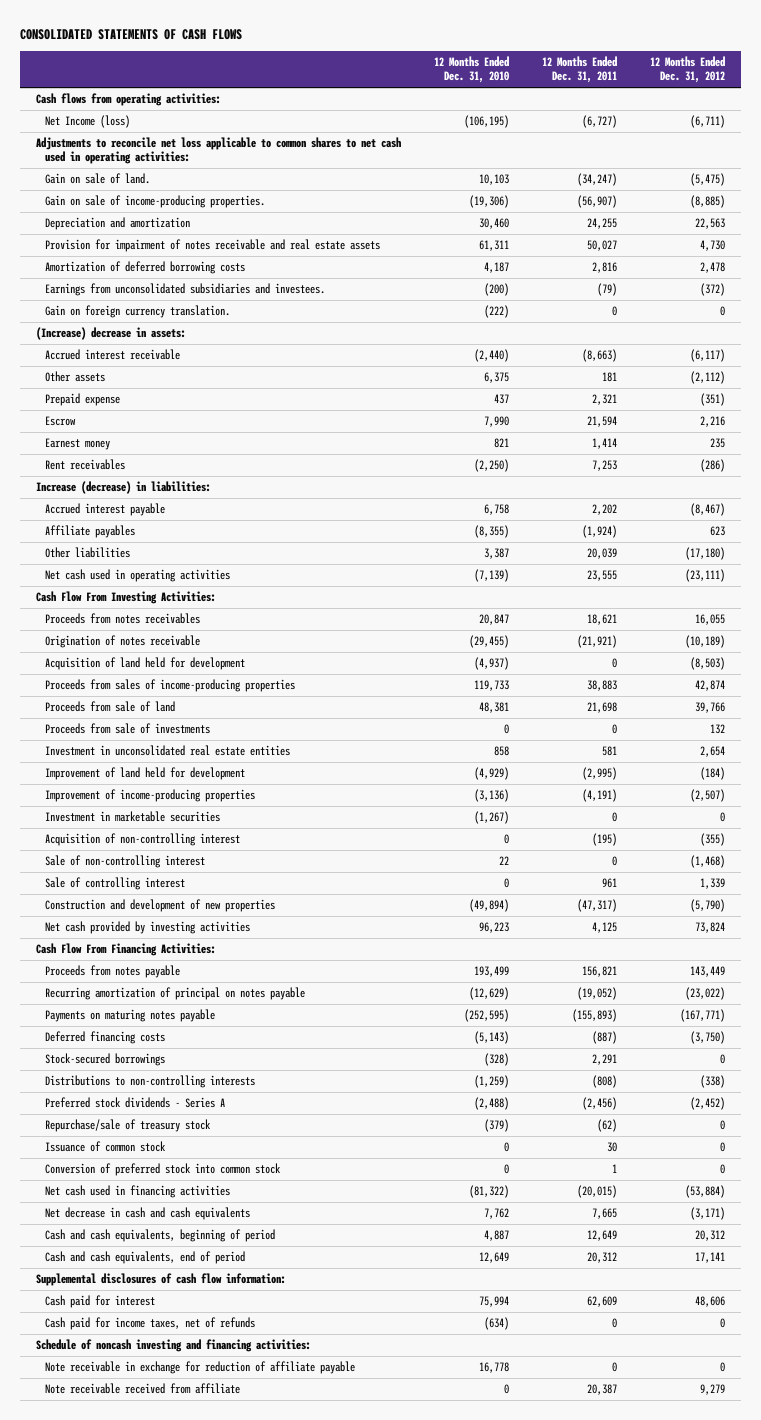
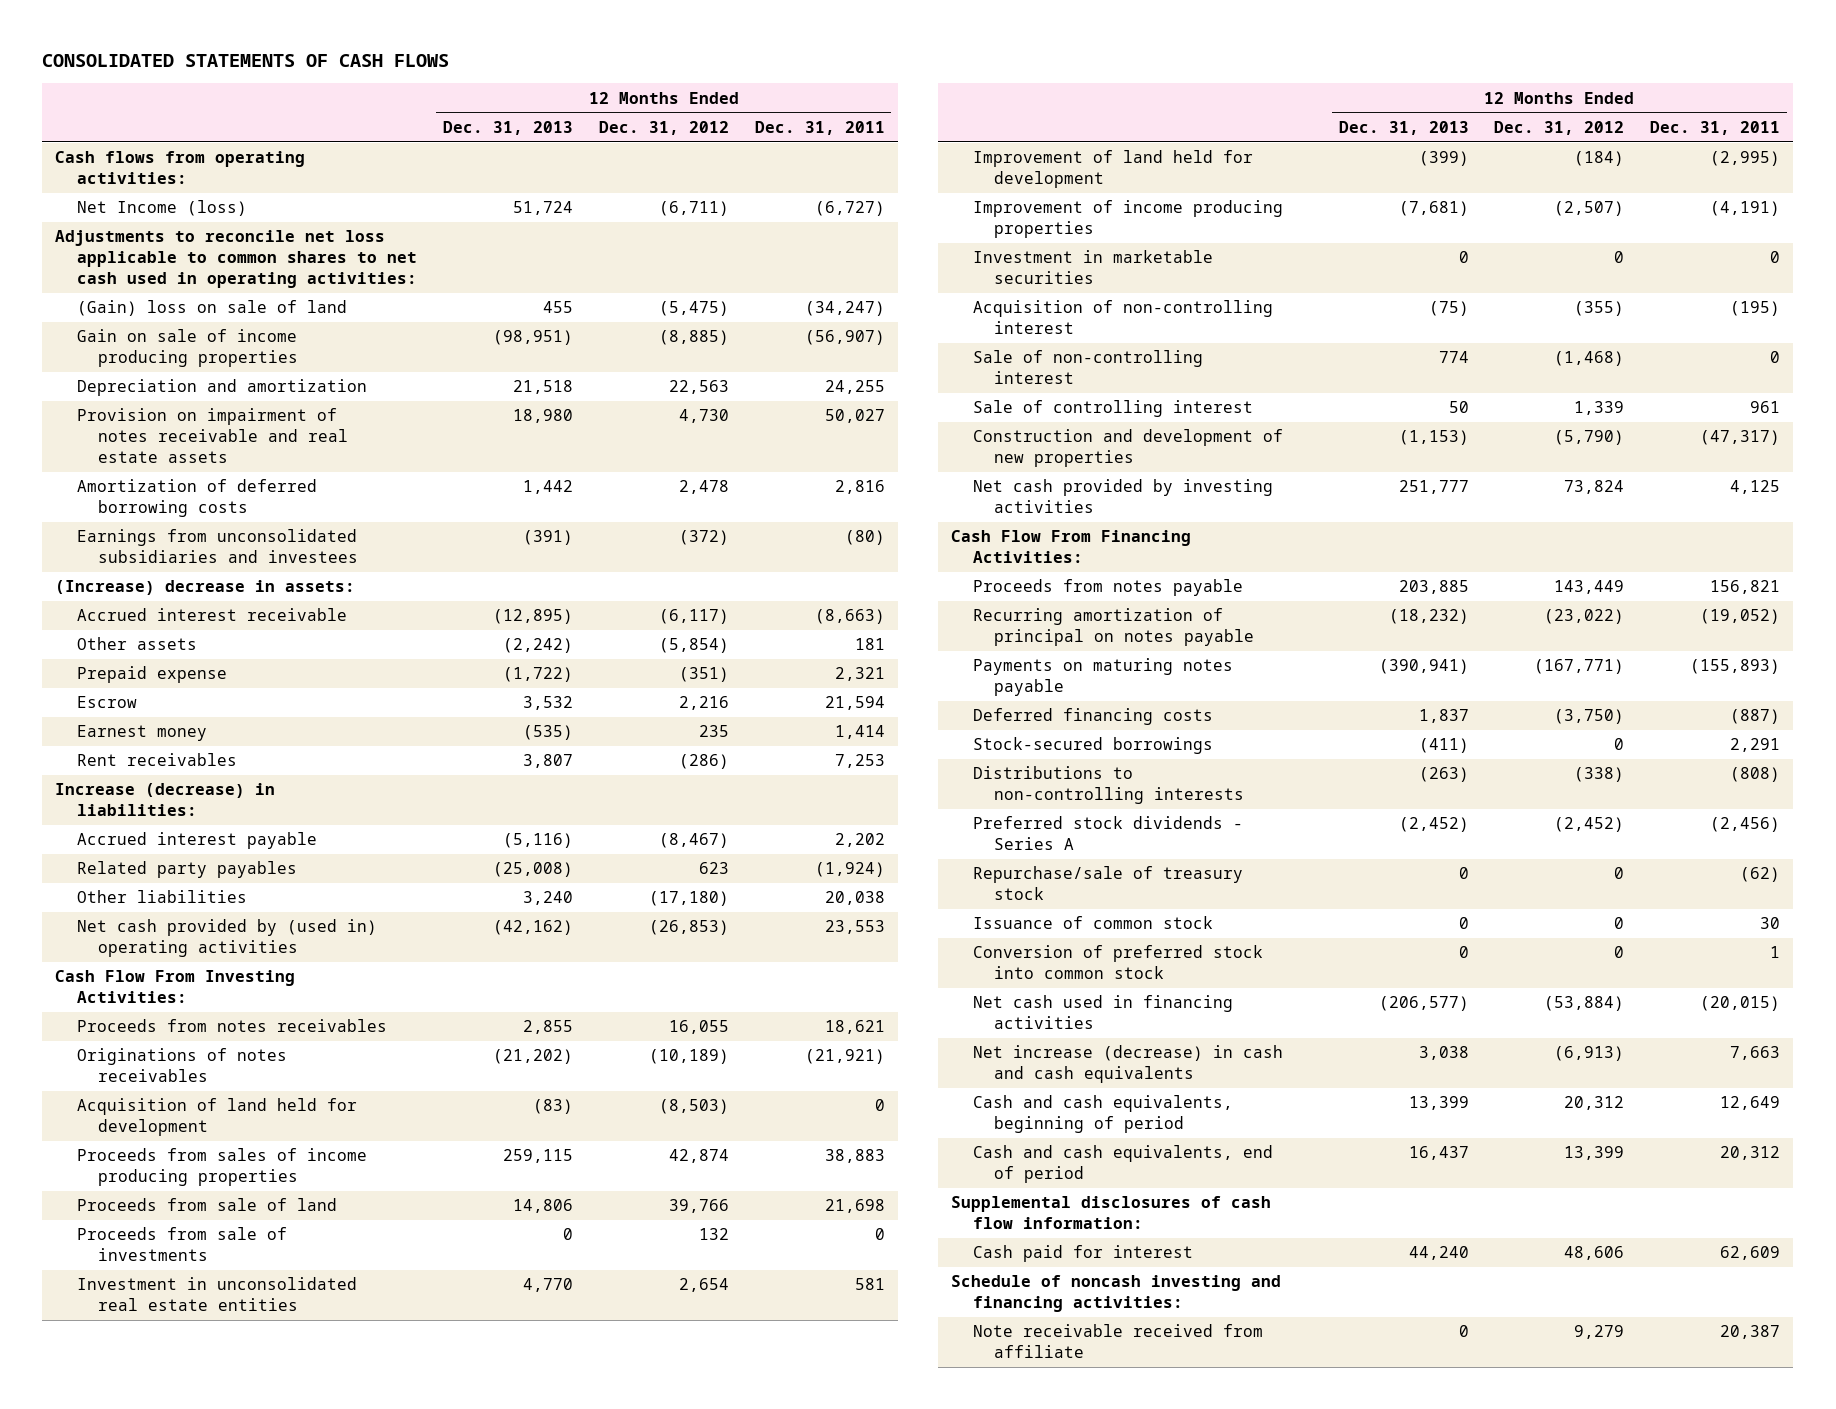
- | 12 Months Ended Dec. 31, 2010 | 12 Months Ended Dec. 31, 2011 | 12 Months Ended Dec. 31, 2012
+ | 12 Months Ended Dec. 31, 2013 | 12 Months Ended Dec. 31, 2012 | 12 Months Ended Dec. 31, 2011
- Gain on sale of land. | 10,103 | (34,247) | (5,475)
- Gain on sale of income-producing properties. | (19,306) | (56,907) | (8,885)
+ (Gain) loss on sale of land | 455 | (5,475) | (34,247)
+ Gain on sale of income producing properties | (98,951) | (8,885) | (56,907)
- Provision for impairment of notes receivable and real estate assets | 61,311 | 50,027 | 4,730
+ Provision on impairment of notes receivable and real estate assets | 18,980 | 4,730 | 50,027
- Earnings from unconsolidated subsidiaries and investees. | (200) | (79) | (372)
- Gain on foreign currency translation. | (222) | 0 | 0
+ Earnings from unconsolidated subsidiaries and investees | (391) | (372) | (80)
- Other assets | 6,375 | 181 | (2,112)
+ Other assets | (2,242) | (5,854) | 181
- Affiliate payables | (8,355) | (1,924) | 623
- Other liabilities | 3,387 | 20,039 | (17,180)
- Net cash used in operating activities | (7,139) | 23,555 | (23,111)
+ Related party payables | (25,008) | 623 | (1,924)
+ Other liabilities | 3,240 | (17,180) | 20,038
+ Net cash provided by (used in) operating activities | (42,162) | (26,853) | 23,553
- Origination of notes receivable | (29,455) | (21,921) | (10,189)
+ Originations of notes receivables | (21,202) | (10,189) | (21,921)
- Proceeds from sales of income-producing properties | 119,733 | 38,883 | 42,874
+ Proceeds from sales of income producing properties | 259,115 | 42,874 | 38,883
- Improvement of income-producing properties | (3,136) | (4,191) | (2,507)
+ Improvement of income producing properties | (7,681) | (2,507) | (4,191)
- Net decrease in cash and cash equivalents | 7,762 | 7,665 | (3,171)
+ Net increase (decrease) in cash and cash equivalents | 3,038 | (6,913) | 7,663
- Cash and cash equivalents, end of period | 12,649 | 20,312 | 17,141
+ Cash and cash equivalents, end of period | 16,437 | 13,399 | 20,312
- Cash paid for income taxes, net of refunds | (634) | 0 | 0
- Note receivable in exchange for reduction of affiliate payable | 16,778 | 0 | 0

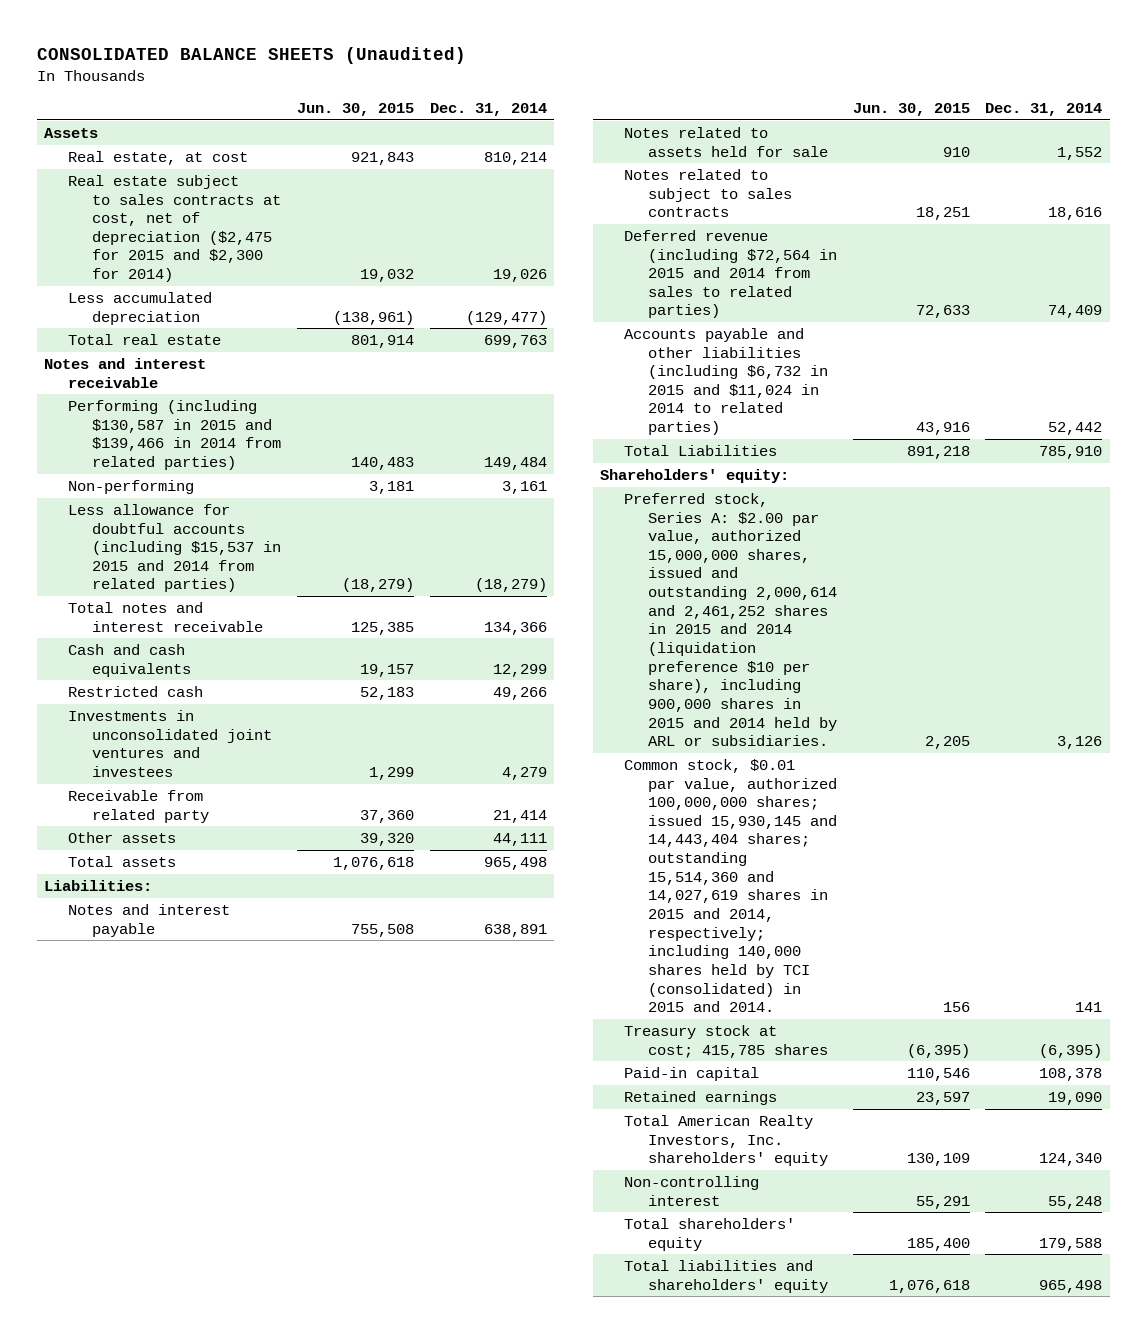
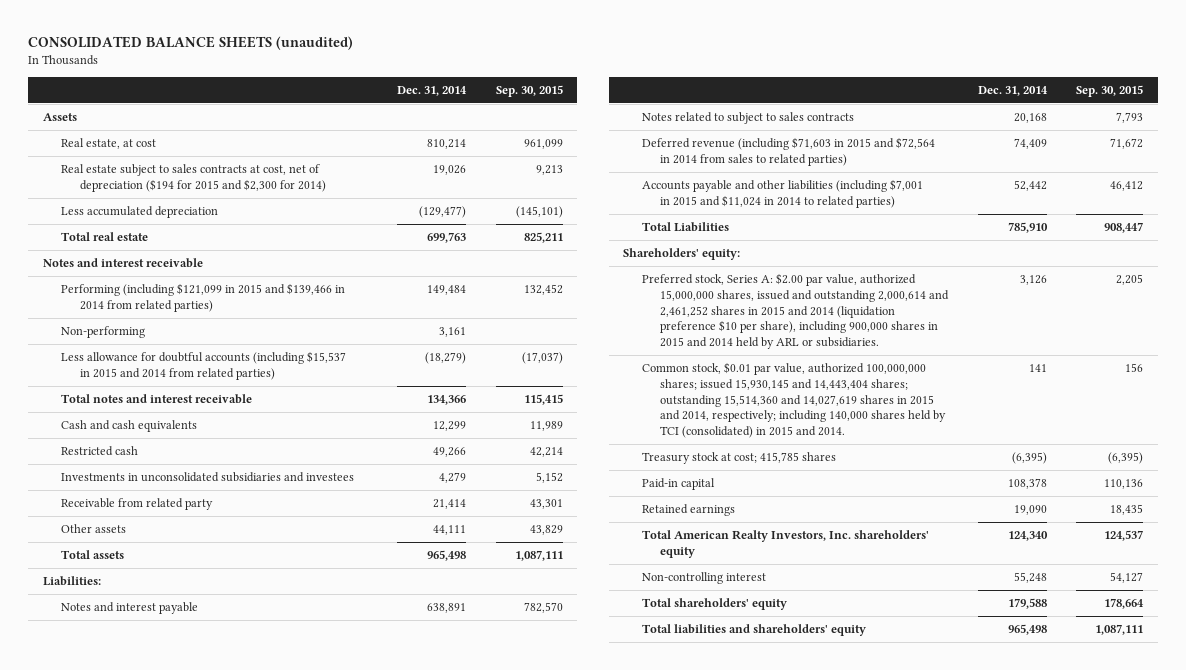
- CONSOLIDATED BALANCE SHEETS (Unaudited)
+ CONSOLIDATED BALANCE SHEETS (unaudited)
- | Jun. 30, 2015 | Dec. 31, 2014
+ | Dec. 31, 2014 | Sep. 30, 2015
- Real estate subject to sales contracts at cost, net of depreciation ($2,475 for 2015 and $2,300 for 2014) | 19,032 | 19,026
+ Real estate subject to sales contracts at cost, net of depreciation ($194 for 2015 and $2,300 for 2014) | 19,026 | 9,213
- Performing (including $130,587 in 2015 and $139,466 in 2014 from related parties) | 140,483 | 149,484
+ Performing (including $121,099 in 2015 and $139,466 in 2014 from related parties) | 149,484 | 132,452
- Investments in unconsolidated joint ventures and investees | 1,299 | 4,279
+ Investments in unconsolidated subsidiaries and investees | 4,279 | 5,152
- Notes related to assets held for sale | 910 | 1,552
- Notes related to subject to sales contracts | 18,251 | 18,616
- Deferred revenue (including $72,564 in 2015 and 2014 from sales to related parties) | 72,633 | 74,409
- Accounts payable and other liabilities (including $6,732 in 2015 and $11,024 in 2014 to related parties) | 43,916 | 52,442
+ Notes related to subject to sales contracts | 20,168 | 7,793
+ Deferred revenue (including $71,603 in 2015 and $72,564 in 2014 from sales to related parties) | 74,409 | 71,672
+ Accounts payable and other liabilities (including $7,001 in 2015 and $11,024 in 2014 to related parties) | 52,442 | 46,412

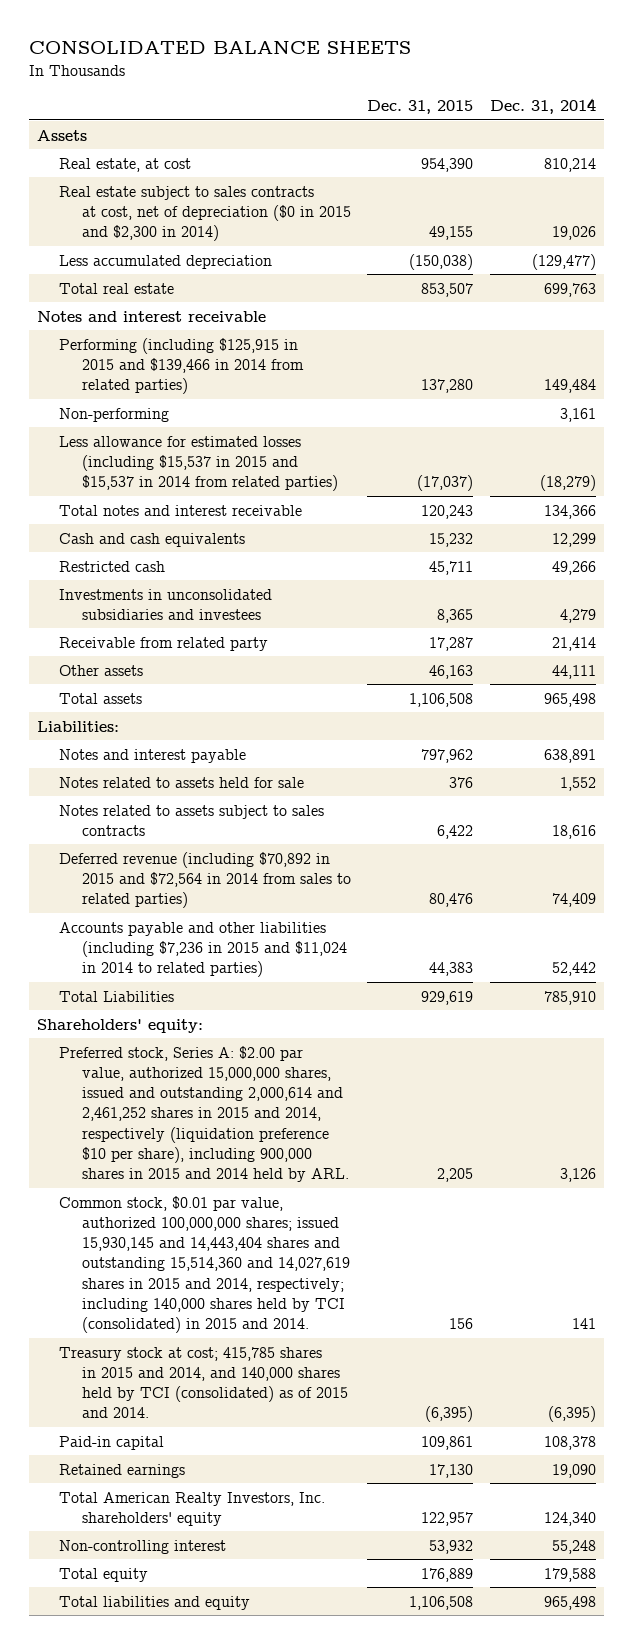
- CONSOLIDATED BALANCE SHEETS (unaudited)
+ CONSOLIDATED BALANCE SHEETS
- | Dec. 31, 2014 | Sep. 30, 2015
+ | Dec. 31, 2015 | Dec. 31, 2014
- Real estate subject to sales contracts at cost, net of depreciation ($194 for 2015 and $2,300 for 2014) | 19,026 | 9,213
+ Real estate subject to sales contracts at cost, net of depreciation ($0 in 2015 and $2,300 in 2014) | 49,155 | 19,026
- Performing (including $121,099 in 2015 and $139,466 in 2014 from related parties) | 149,484 | 132,452
+ Performing (including $125,915 in 2015 and $139,466 in 2014 from related parties) | 137,280 | 149,484
- Less allowance for doubtful accounts (including $15,537 in 2015 and 2014 from related parties) | (18,279) | (17,037)
+ Less allowance for estimated losses (including $15,537 in 2015 and $15,537 in 2014 from related parties) | (17,037) | (18,279)
- Notes related to subject to sales contracts | 20,168 | 7,793
- Deferred revenue (including $71,603 in 2015 and $72,564 in 2014 from sales to related parties) | 74,409 | 71,672
- Accounts payable and other liabilities (including $7,001 in 2015 and $11,024 in 2014 to related parties) | 52,442 | 46,412
+ Notes related to assets held for sale | 376 | 1,552
+ Notes related to assets subject to sales contracts | 6,422 | 18,616
+ Deferred revenue (including $70,892 in 2015 and $72,564 in 2014 from sales to related parties) | 80,476 | 74,409
+ Accounts payable and other liabilities (including $7,236 in 2015 and $11,024 in 2014 to related parties) | 44,383 | 52,442
- Preferred stock, Series A: $2.00 par value, authorized 15,000,000 shares, issued and outstanding 2,000,614 and 2,461,252 shares in 2015 and 2014 (liquidation preference $10 per share), including 900,000 shares in 2015 and 2014 held by ARL or subsidiaries. | 3,126 | 2,205
- Common stock, $0.01 par value, authorized 100,000,000 shares; issued 15,930,145 and 14,443,404 shares; outstanding 15,514,360 and 14,027,619 shares in 2015 and 2014, respectively; including 140,000 shares held by TCI (consolidated) in 2015 and 2014. | 141 | 156
- Treasury stock at cost; 415,785 shares | (6,395) | (6,395)
+ Preferred stock, Series A: $2.00 par value, authorized 15,000,000 shares, issued and outstanding 2,000,614 and 2,461,252 shares in 2015 and 2014, respectively (liquidation preference $10 per share), including 900,000 shares in 2015 and 2014 held by ARL. | 2,205 | 3,126
+ Common stock, $0.01 par value, authorized 100,000,000 shares; issued 15,930,145 and 14,443,404 shares and outstanding 15,514,360 and 14,027,619 shares in 2015 and 2014, respectively; including 140,000 shares held by TCI (consolidated) in 2015 and 2014. | 156 | 141
+ Treasury stock at cost; 415,785 shares in 2015 and 2014, and 140,000 shares held by TCI (consolidated) as of 2015 and 2014. | (6,395) | (6,395)
- Total shareholders' equity | 179,588 | 178,664
- Total liabilities and shareholders' equity | 965,498 | 1,087,111
+ Total equity | 176,889 | 179,588
+ Total liabilities and equity | 1,106,508 | 965,498

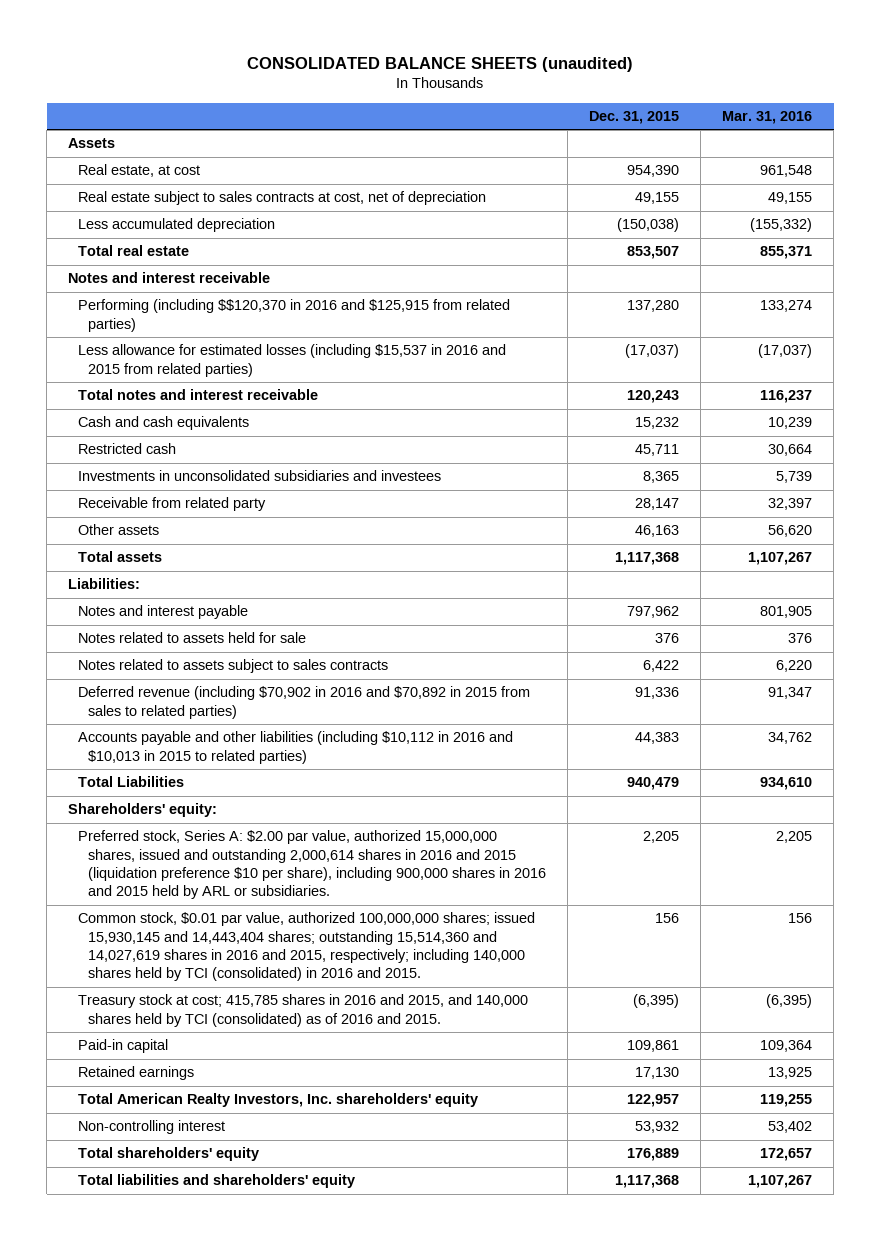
- CONSOLIDATED BALANCE SHEETS
+ CONSOLIDATED BALANCE SHEETS (unaudited)
- | Dec. 31, 2015 | Dec. 31, 2014
+ | Dec. 31, 2015 | Mar. 31, 2016
- Real estate subject to sales contracts at cost, net of depreciation ($0 in 2015 and $2,300 in 2014) | 49,155 | 19,026
+ Real estate subject to sales contracts at cost, net of depreciation | 49,155 | 49,155
- Performing (including $125,915 in 2015 and $139,466 in 2014 from related parties) | 137,280 | 149,484
- Non-performing | | 3,161
- Less allowance for estimated losses (including $15,537 in 2015 and $15,537 in 2014 from related parties) | (17,037) | (18,279)
+ Performing (including $$120,370 in 2016 and $125,915 from related parties) | 137,280 | 133,274
+ Less allowance for estimated losses (including $15,537 in 2016 and 2015 from related parties) | (17,037) | (17,037)
- Receivable from related party | 17,287 | 21,414
+ Receivable from related party | 28,147 | 32,397
- Total assets | 1,106,508 | 965,498
+ Total assets | 1,117,368 | 1,107,267
- Deferred revenue (including $70,892 in 2015 and $72,564 in 2014 from sales to related parties) | 80,476 | 74,409
- Accounts payable and other liabilities (including $7,236 in 2015 and $11,024 in 2014 to related parties) | 44,383 | 52,442
- Total Liabilities | 929,619 | 785,910
+ Deferred revenue (including $70,902 in 2016 and $70,892 in 2015 from sales to related parties) | 91,336 | 91,347
+ Accounts payable and other liabilities (including $10,112 in 2016 and $10,013 in 2015 to related parties) | 44,383 | 34,762
+ Total Liabilities | 940,479 | 934,610
- Preferred stock, Series A: $2.00 par value, authorized 15,000,000 shares, issued and outstanding 2,000,614 and 2,461,252 shares in 2015 and 2014, respectively (liquidation preference $10 per share), including 900,000 shares in 2015 and 2014 held by ARL. | 2,205 | 3,126
- Common stock, $0.01 par value, authorized 100,000,000 shares; issued 15,930,145 and 14,443,404 shares and outstanding 15,514,360 and 14,027,619 shares in 2015 and 2014, respectively; including 140,000 shares held by TCI (consolidated) in 2015 and 2014. | 156 | 141
- Treasury stock at cost; 415,785 shares in 2015 and 2014, and 140,000 shares held by TCI (consolidated) as of 2015 and 2014. | (6,395) | (6,395)
+ Preferred stock, Series A: $2.00 par value, authorized 15,000,000 shares, issued and outstanding 2,000,614 shares in 2016 and 2015 (liquidation preference $10 per share), including 900,000 shares in 2016 and 2015 held by ARL or subsidiaries. | 2,205 | 2,205
+ Common stock, $0.01 par value, authorized 100,000,000 shares; issued 15,930,145 and 14,443,404 shares; outstanding 15,514,360 and 14,027,619 shares in 2016 and 2015, respectively; including 140,000 shares held by TCI (consolidated) in 2016 and 2015. | 156 | 156
+ Treasury stock at cost; 415,785 shares in 2016 and 2015, and 140,000 shares held by TCI (consolidated) as of 2016 and 2015. | (6,395) | (6,395)
- Total equity | 176,889 | 179,588
- Total liabilities and equity | 1,106,508 | 965,498
+ Total shareholders' equity | 176,889 | 172,657
+ Total liabilities and shareholders' equity | 1,117,368 | 1,107,267

